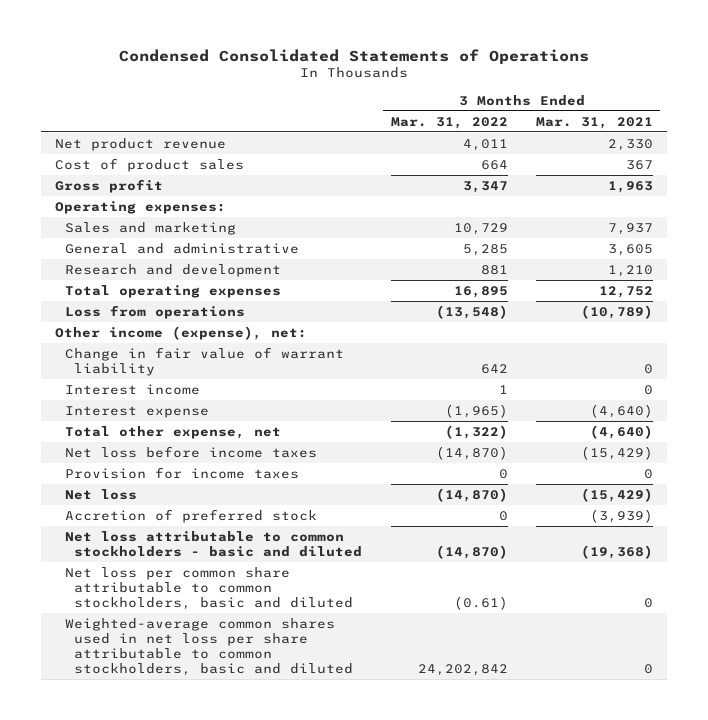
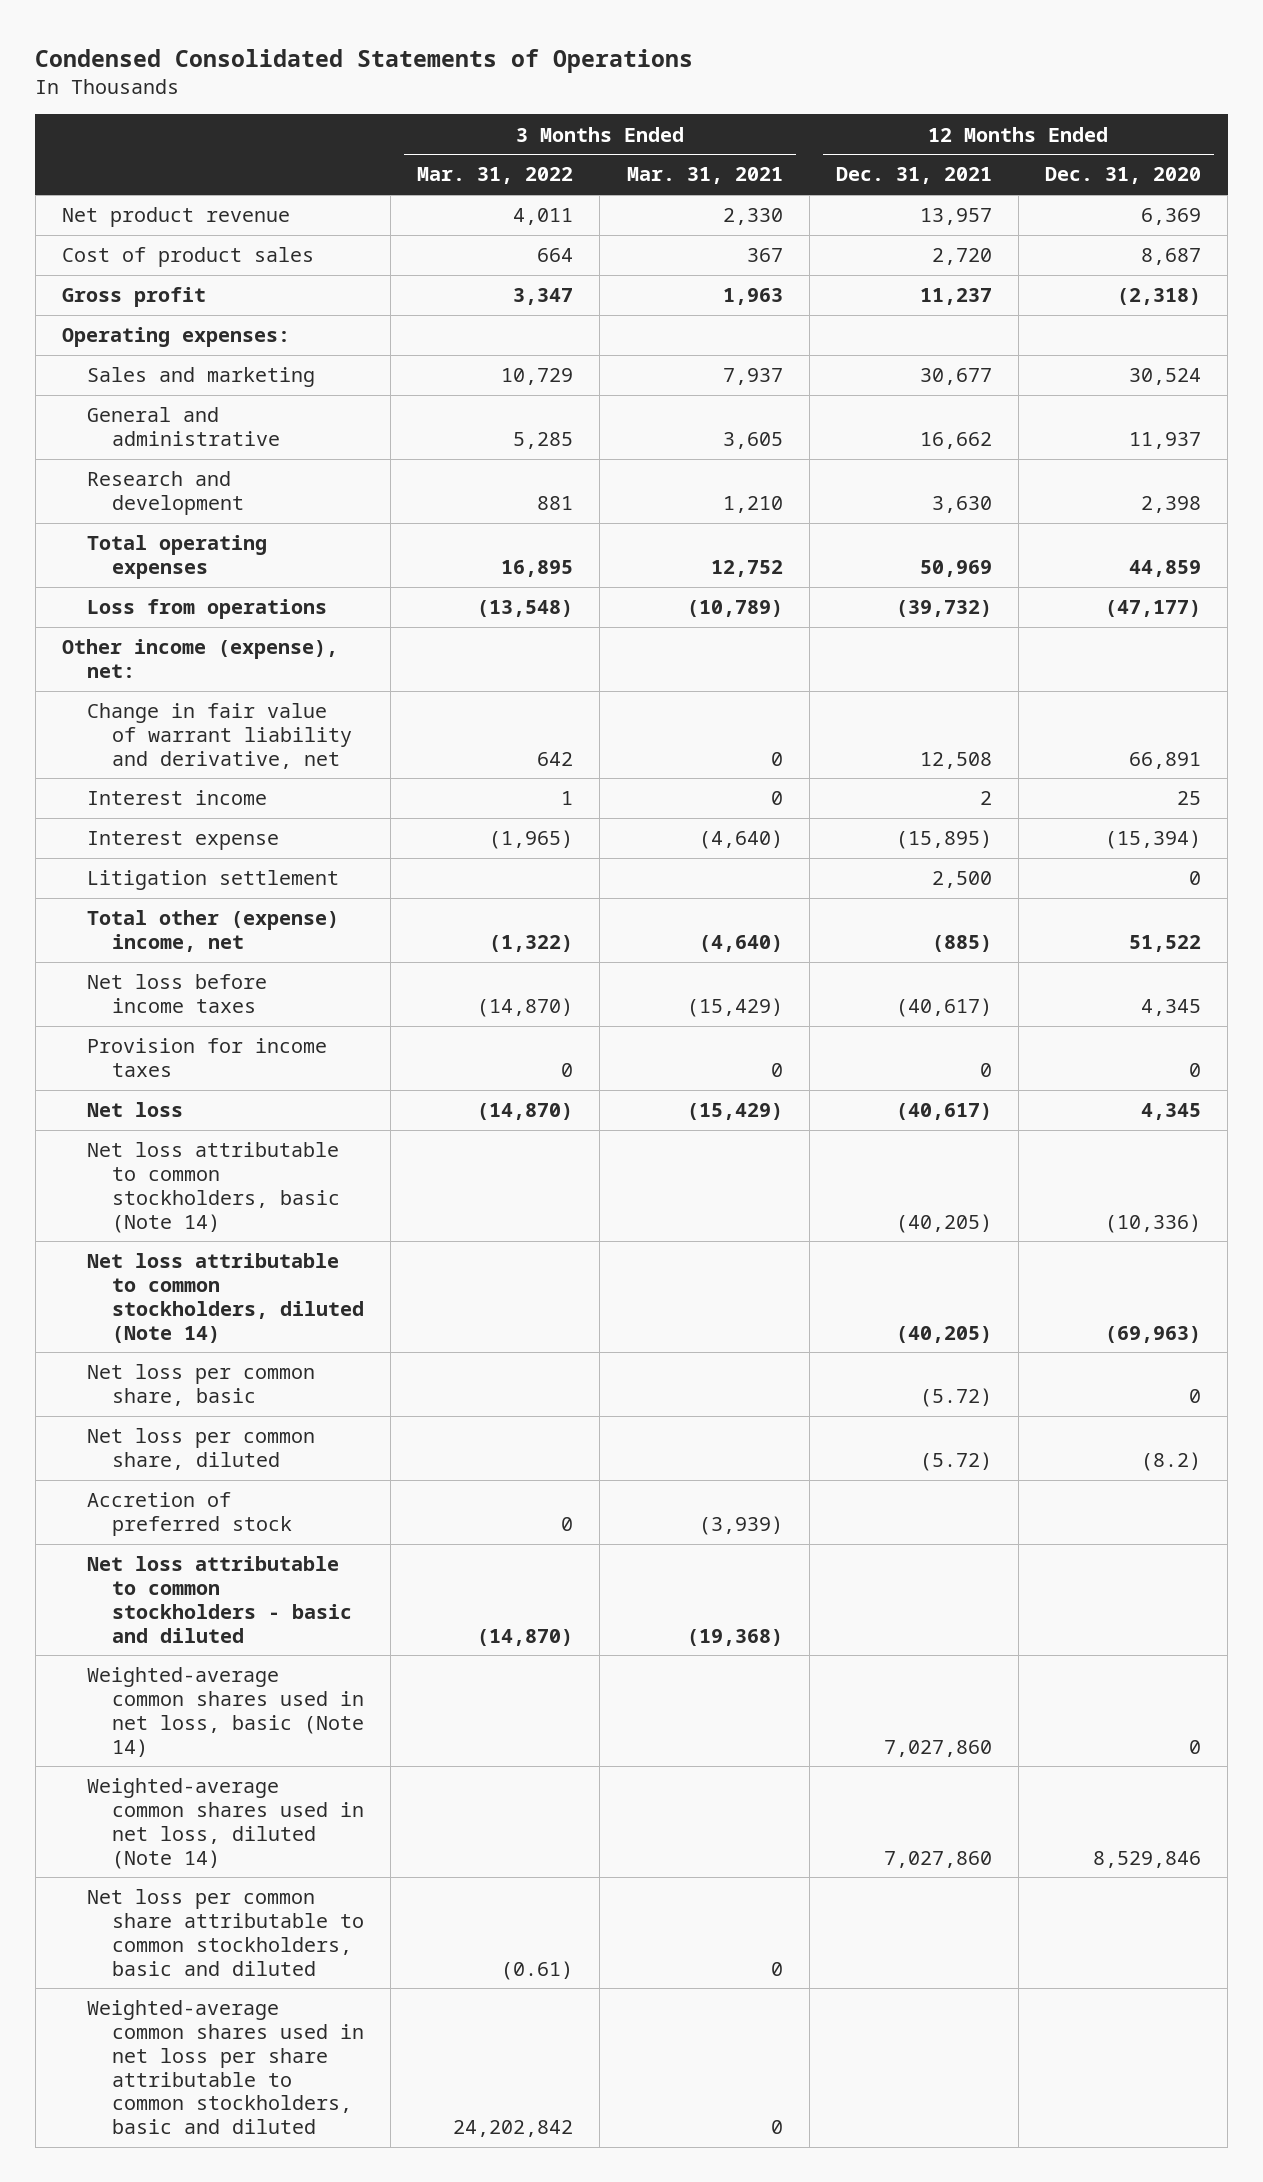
- | 3 Months Ended Mar. 31, 2022 | 3 Months Ended Mar. 31, 2021
+ | 3 Months Ended Mar. 31, 2022 | 3 Months Ended Mar. 31, 2021 | 12 Months Ended Dec. 31, 2021 | 12 Months Ended Dec. 31, 2020
- Change in fair value of warrant liability | 642 | 0
+ Change in fair value of warrant liability and derivative, net | 642 | 0 | 12,508 | 66,891
- Total other expense, net | (1,322) | (4,640)
+ Litigation settlement | | | 2,500 | 0
+ Total other (expense) income, net | (1,322) | (4,640) | (885) | 51,522
+ Net loss attributable to common stockholders, basic (Note 14) | | | (40,205) | (10,336)
+ Net loss attributable to common stockholders, diluted (Note 14) | | | (40,205) | (69,963)
+ Net loss per common share, basic | | | (5.72) | 0
+ Net loss per common share, diluted | | | (5.72) | (8.2)
+ Weighted-average common shares used in net loss, basic (Note 14) | | | 7,027,860 | 0
+ Weighted-average common shares used in net loss, diluted (Note 14) | | | 7,027,860 | 8,529,846

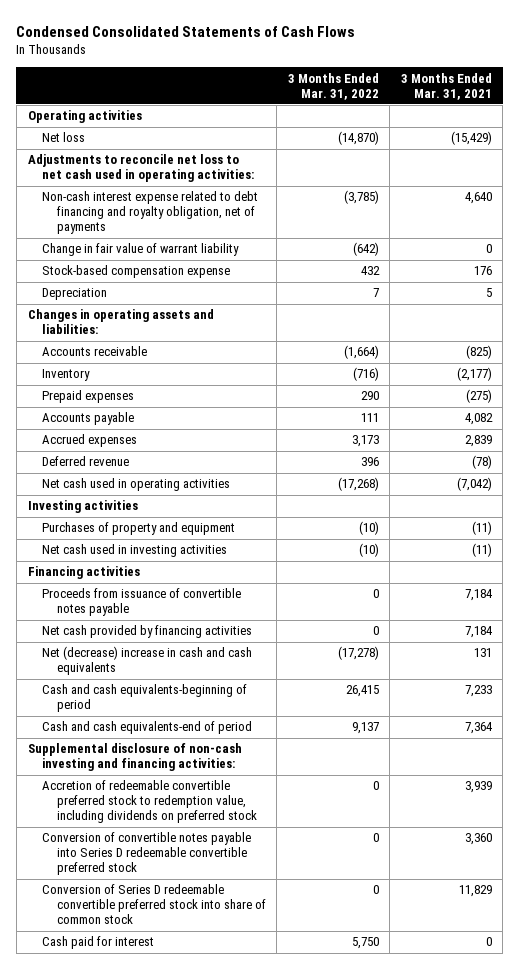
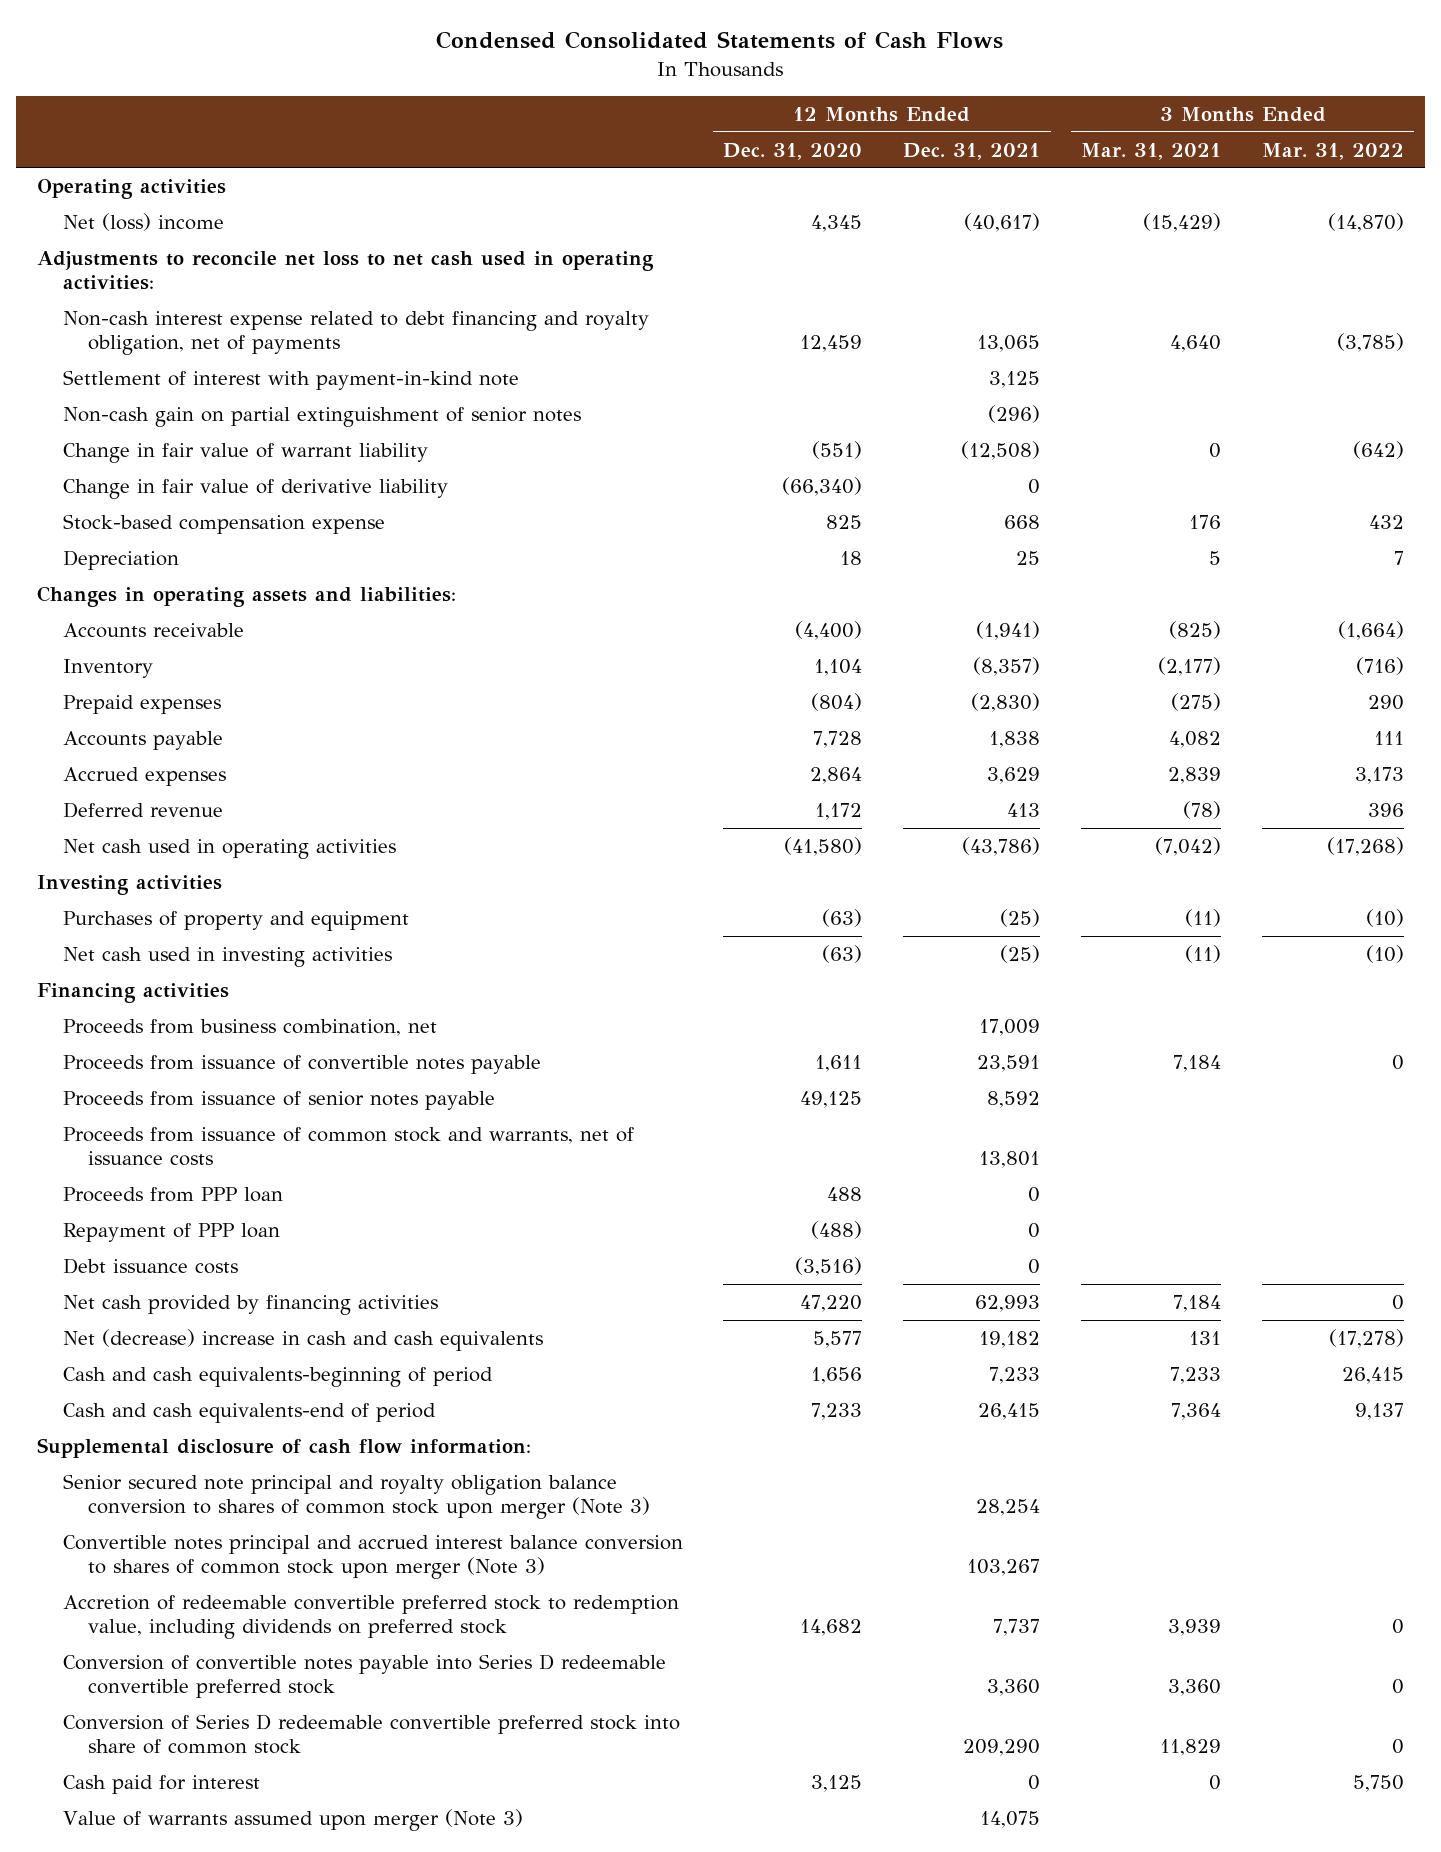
- | 3 Months Ended Mar. 31, 2022 | 3 Months Ended Mar. 31, 2021
+ | 12 Months Ended Dec. 31, 2020 | 12 Months Ended Dec. 31, 2021 | 3 Months Ended Mar. 31, 2021 | 3 Months Ended Mar. 31, 2022
- Net loss | (14,870) | (15,429)
+ Net (loss) income | 4,345 | (40,617) | (15,429) | (14,870)
+ Settlement of interest with payment-in-kind note | | 3,125 | |
+ Non-cash gain on partial extinguishment of senior notes | | (296) | |
+ Change in fair value of derivative liability | (66,340) | 0 | |
+ Proceeds from business combination, net | | 17,009 | |
+ Proceeds from issuance of senior notes payable | 49,125 | 8,592 | |
+ Proceeds from issuance of common stock and warrants, net of issuance costs | | 13,801 | |
+ Proceeds from PPP loan | 488 | 0 | |
+ Repayment of PPP loan | (488) | 0 | |
+ Debt issuance costs | (3,516) | 0 | |
- Supplemental disclosure of non-cash investing and financing activities:
+ Supplemental disclosure of cash flow information:
+ Senior secured note principal and royalty obligation balance conversion to shares of common stock upon merger (Note 3) | | 28,254 | |
+ Convertible notes principal and accrued interest balance conversion to shares of common stock upon merger (Note 3) | | 103,267 | |
+ Value of warrants assumed upon merger (Note 3) | | 14,075 | |

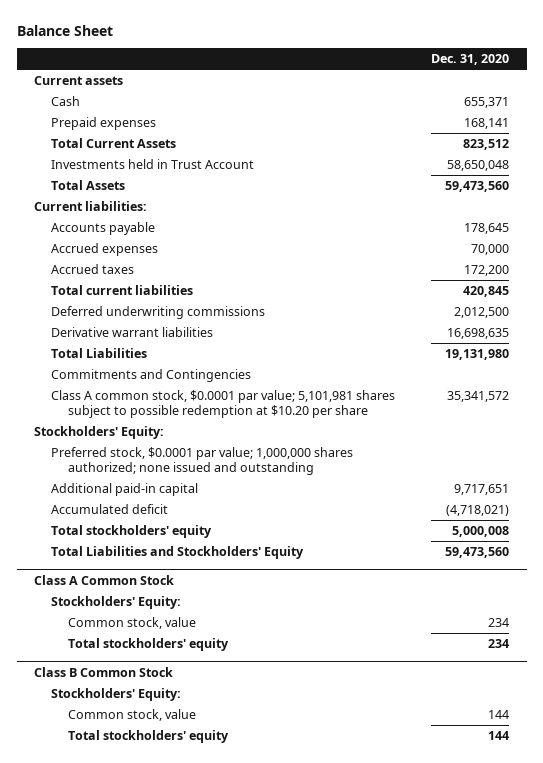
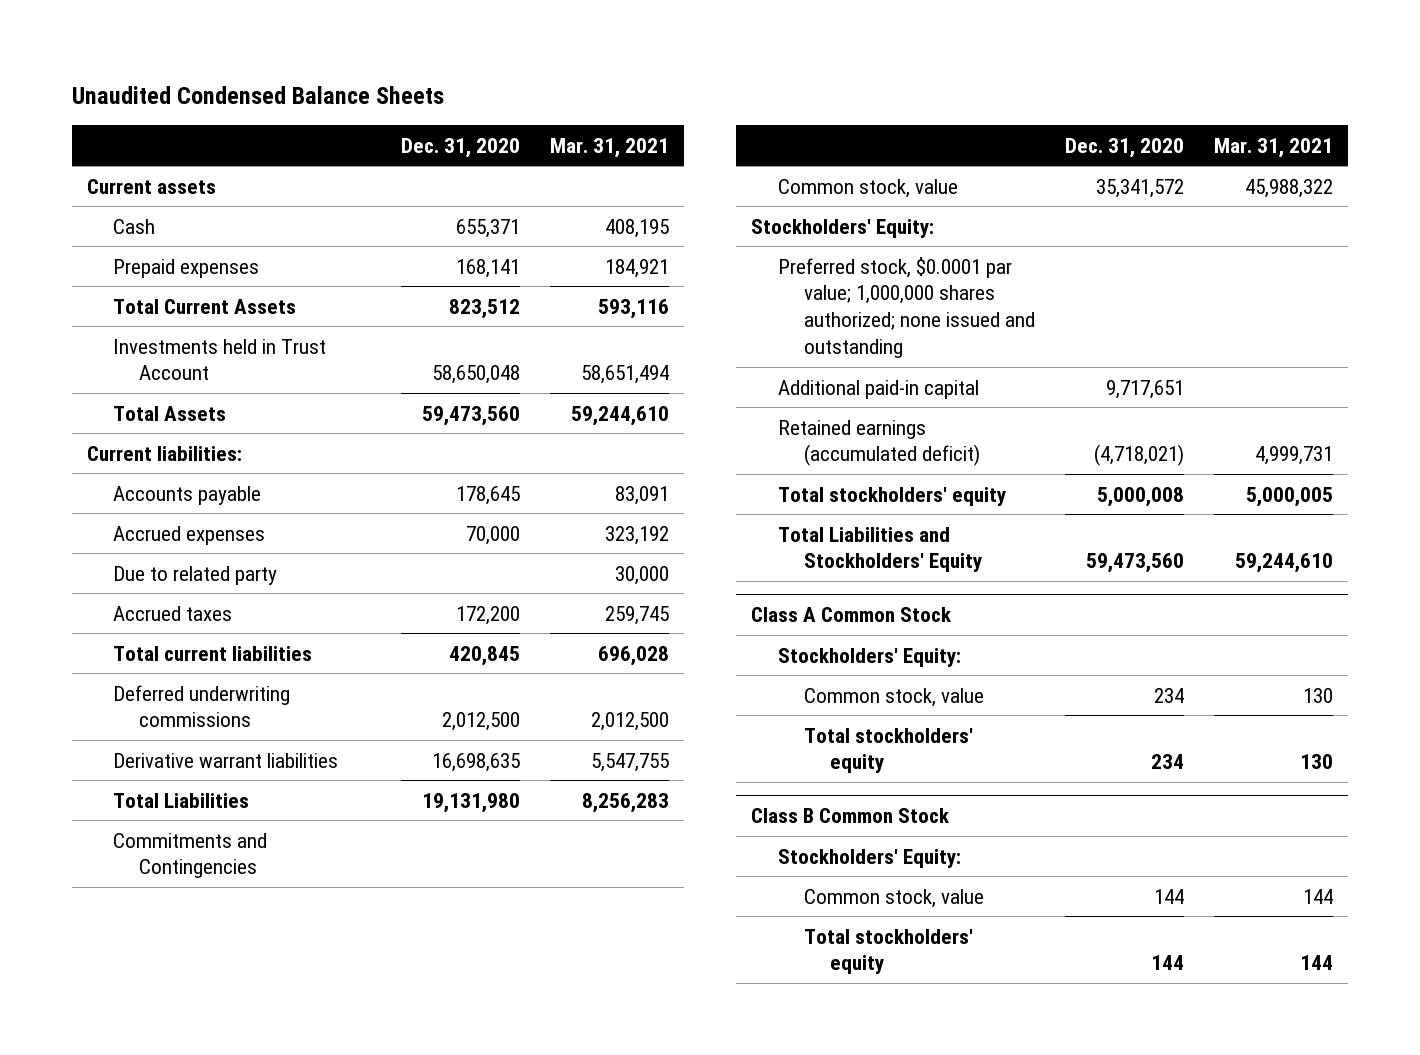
- Balance Sheet
+ Unaudited Condensed Balance Sheets
- | Dec. 31, 2020
+ | Dec. 31, 2020 | Mar. 31, 2021
+ Due to related party | | 30,000
- Class A common stock, $0.0001 par value; 5,101,981 shares subject to possible redemption at $10.20 per share | 35,341,572
+ Common stock, value | 35,341,572 | 45,988,322
- Accumulated deficit | (4,718,021)
+ Retained earnings (accumulated deficit) | (4,718,021) | 4,999,731

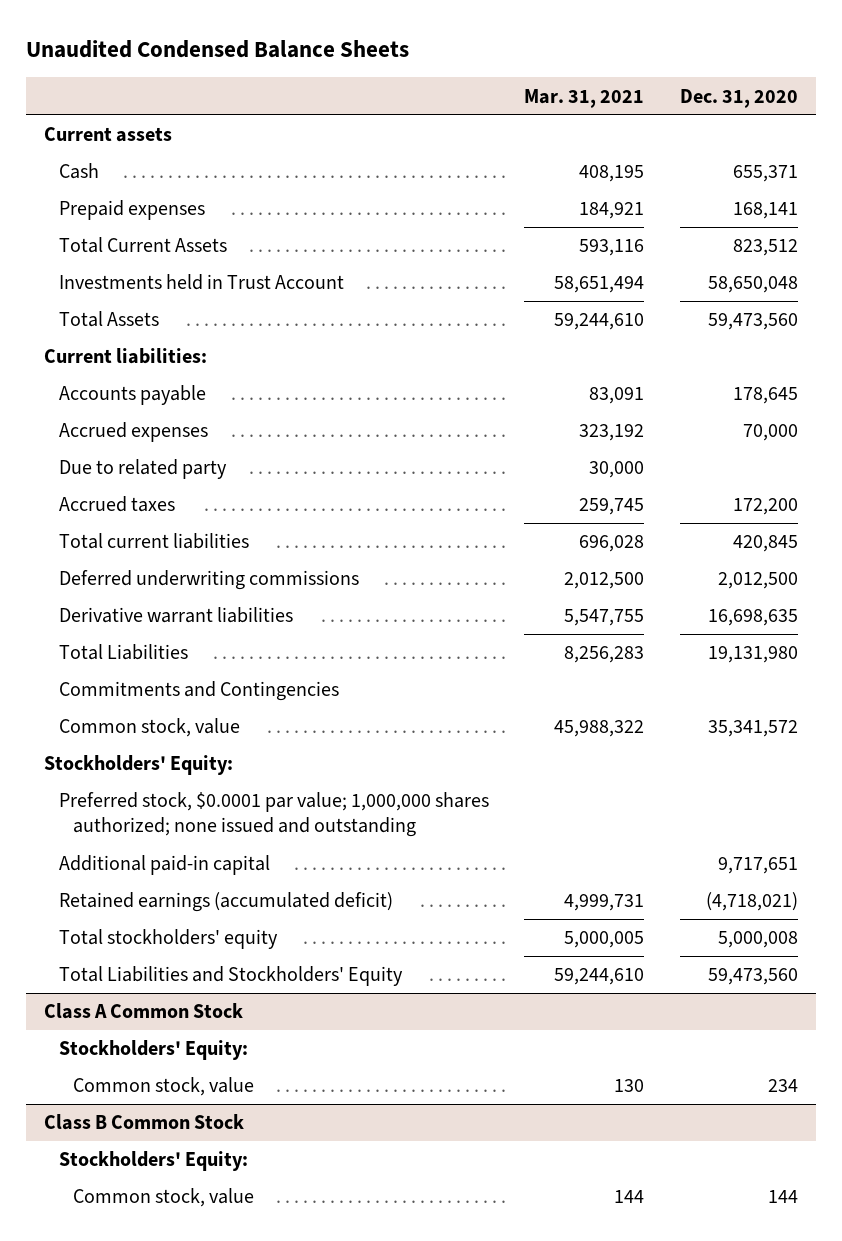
- | Dec. 31, 2020 | Mar. 31, 2021
+ | Mar. 31, 2021 | Dec. 31, 2020
@ Class A Common Stock
- Total stockholders' equity | 234 | 130
@ Class B Common Stock
- Total stockholders' equity | 144 | 144

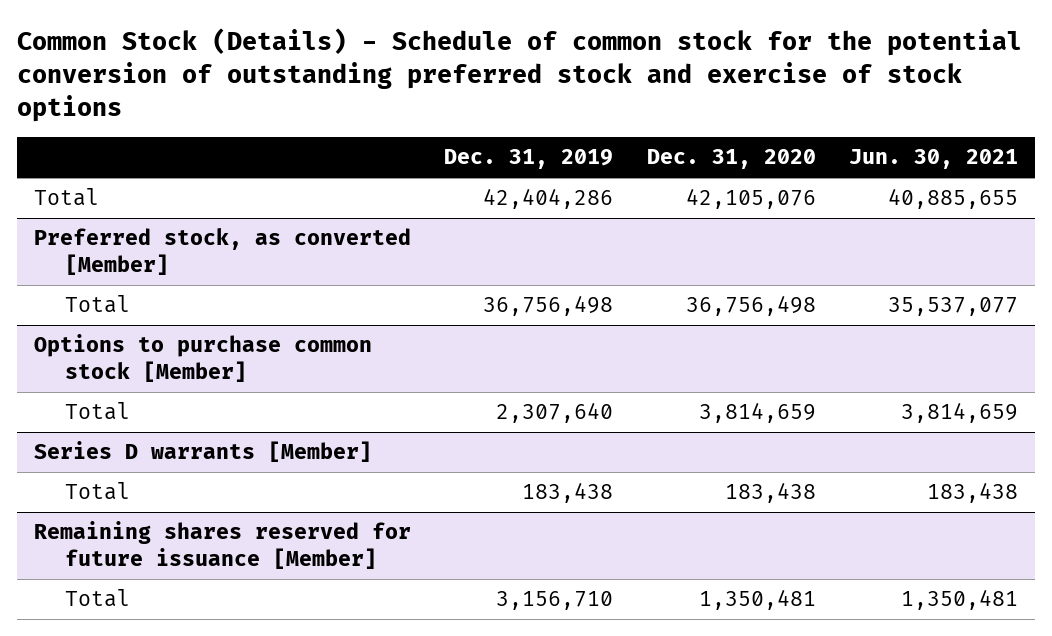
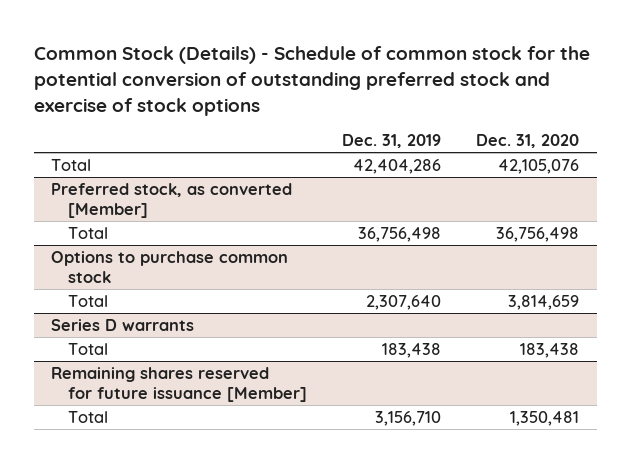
- | Dec. 31, 2019 | Dec. 31, 2020 | Jun. 30, 2021
+ | Dec. 31, 2019 | Dec. 31, 2020
- Options to purchase common stock [Member]
+ Options to purchase common stock
- Series D warrants [Member]
+ Series D warrants

